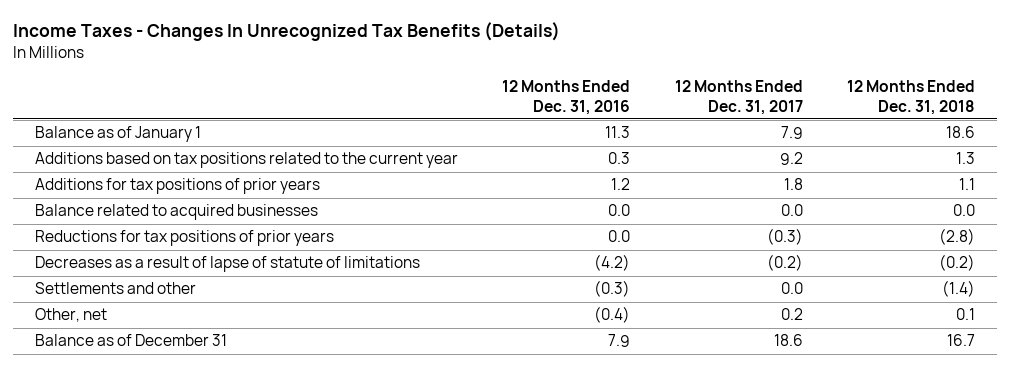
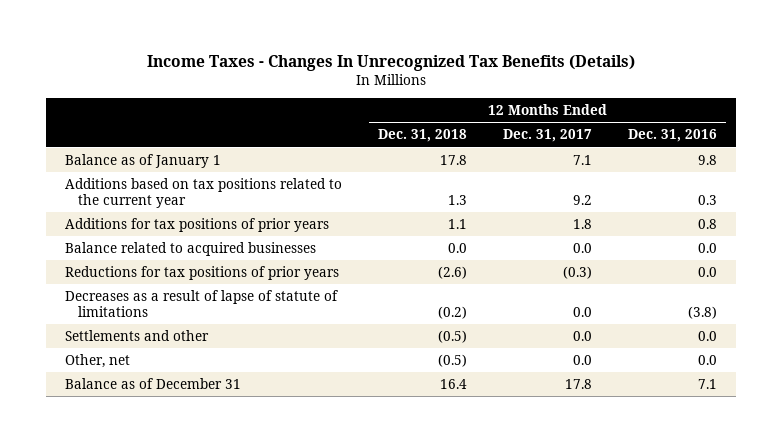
- | 12 Months Ended Dec. 31, 2016 | 12 Months Ended Dec. 31, 2017 | 12 Months Ended Dec. 31, 2018
+ | 12 Months Ended Dec. 31, 2018 | 12 Months Ended Dec. 31, 2017 | 12 Months Ended Dec. 31, 2016
- Balance as of January 1 | 11.3 | 7.9 | 18.6
+ Balance as of January 1 | 17.8 | 7.1 | 9.8
- Additions for tax positions of prior years | 1.2 | 1.8 | 1.1
+ Additions for tax positions of prior years | 1.1 | 1.8 | 0.8
- Reductions for tax positions of prior years | 0.0 | (0.3) | (2.8)
- Decreases as a result of lapse of statute of limitations | (4.2) | (0.2) | (0.2)
- Settlements and other | (0.3) | 0.0 | (1.4)
- Other, net | (0.4) | 0.2 | 0.1
- Balance as of December 31 | 7.9 | 18.6 | 16.7
+ Reductions for tax positions of prior years | (2.6) | (0.3) | 0.0
+ Decreases as a result of lapse of statute of limitations | (0.2) | 0.0 | (3.8)
+ Settlements and other | (0.5) | 0.0 | 0.0
+ Other, net | (0.5) | 0.0 | 0.0
+ Balance as of December 31 | 16.4 | 17.8 | 7.1

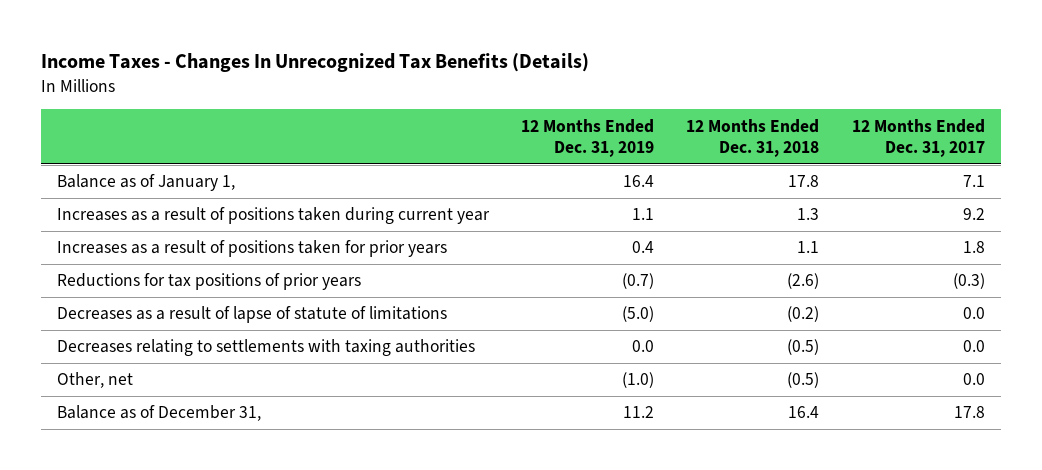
- | 12 Months Ended Dec. 31, 2018 | 12 Months Ended Dec. 31, 2017 | 12 Months Ended Dec. 31, 2016
+ | 12 Months Ended Dec. 31, 2019 | 12 Months Ended Dec. 31, 2018 | 12 Months Ended Dec. 31, 2017
- Balance as of January 1 | 17.8 | 7.1 | 9.8
- Additions based on tax positions related to the current year | 1.3 | 9.2 | 0.3
- Additions for tax positions of prior years | 1.1 | 1.8 | 0.8
- Balance related to acquired businesses | 0.0 | 0.0 | 0.0
+ Balance as of January 1, | 16.4 | 17.8 | 7.1
+ Increases as a result of positions taken during current year | 1.1 | 1.3 | 9.2
+ Increases as a result of positions taken for prior years | 0.4 | 1.1 | 1.8
- Settlements and other | (0.5) | 0.0 | 0.0
+ Decreases relating to settlements with taxing authorities | 0.0 | (0.5) | 0.0
- Balance as of December 31 | 16.4 | 17.8 | 7.1
+ Balance as of December 31, | 11.2 | 16.4 | 17.8

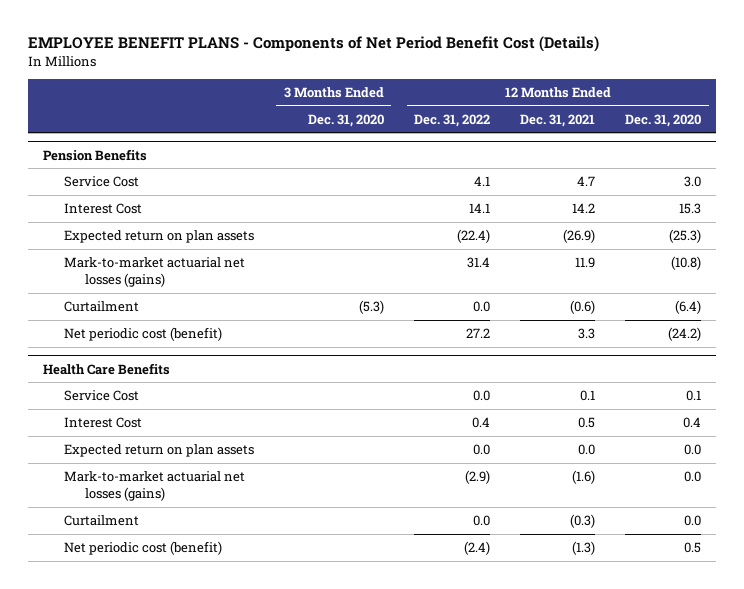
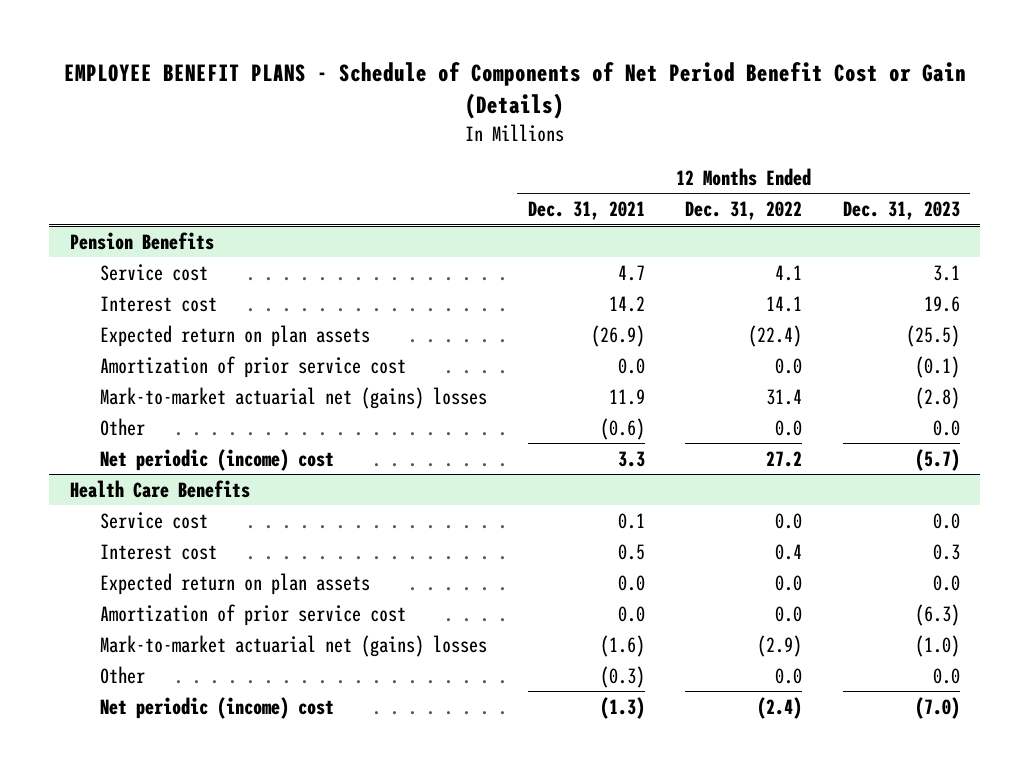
- EMPLOYEE BENEFIT PLANS - Components of Net Period Benefit Cost (Details)
+ EMPLOYEE BENEFIT PLANS - Schedule of Components of Net Period Benefit Cost or Gain (Details)
- | 3 Months Ended Dec. 31, 2020 | 12 Months Ended Dec. 31, 2022 | 12 Months Ended Dec. 31, 2021 | 12 Months Ended Dec. 31, 2020
+ | 12 Months Ended Dec. 31, 2021 | 12 Months Ended Dec. 31, 2022 | 12 Months Ended Dec. 31, 2023
@ Pension Benefits
- Service Cost | | 4.1 | 4.7 | 3.0
- Interest Cost | | 14.1 | 14.2 | 15.3
+ Service cost | 4.7 | 4.1 | 3.1
+ Interest cost | 14.2 | 14.1 | 19.6
- Mark-to-market actuarial net losses (gains) | | 31.4 | 11.9 | (10.8)
- Curtailment | (5.3) | 0.0 | (0.6) | (6.4)
- Net periodic cost (benefit) | | 27.2 | 3.3 | (24.2)
+ Amortization of prior service cost | 0.0 | 0.0 | (0.1)
+ Mark-to-market actuarial net (gains) losses | 11.9 | 31.4 | (2.8)
+ Other | (0.6) | 0.0 | 0.0
+ Net periodic (income) cost | 3.3 | 27.2 | (5.7)
@ Health Care Benefits
- Service Cost | | 0.0 | 0.1 | 0.1
- Interest Cost | | 0.4 | 0.5 | 0.4
+ Service cost | 0.1 | 0.0 | 0.0
+ Interest cost | 0.5 | 0.4 | 0.3
- Mark-to-market actuarial net losses (gains) | | (2.9) | (1.6) | 0.0
- Curtailment | | 0.0 | (0.3) | 0.0
- Net periodic cost (benefit) | | (2.4) | (1.3) | 0.5
+ Amortization of prior service cost | 0.0 | 0.0 | (6.3)
+ Mark-to-market actuarial net (gains) losses | (1.6) | (2.9) | (1.0)
+ Other | (0.3) | 0.0 | 0.0
+ Net periodic (income) cost | (1.3) | (2.4) | (7.0)

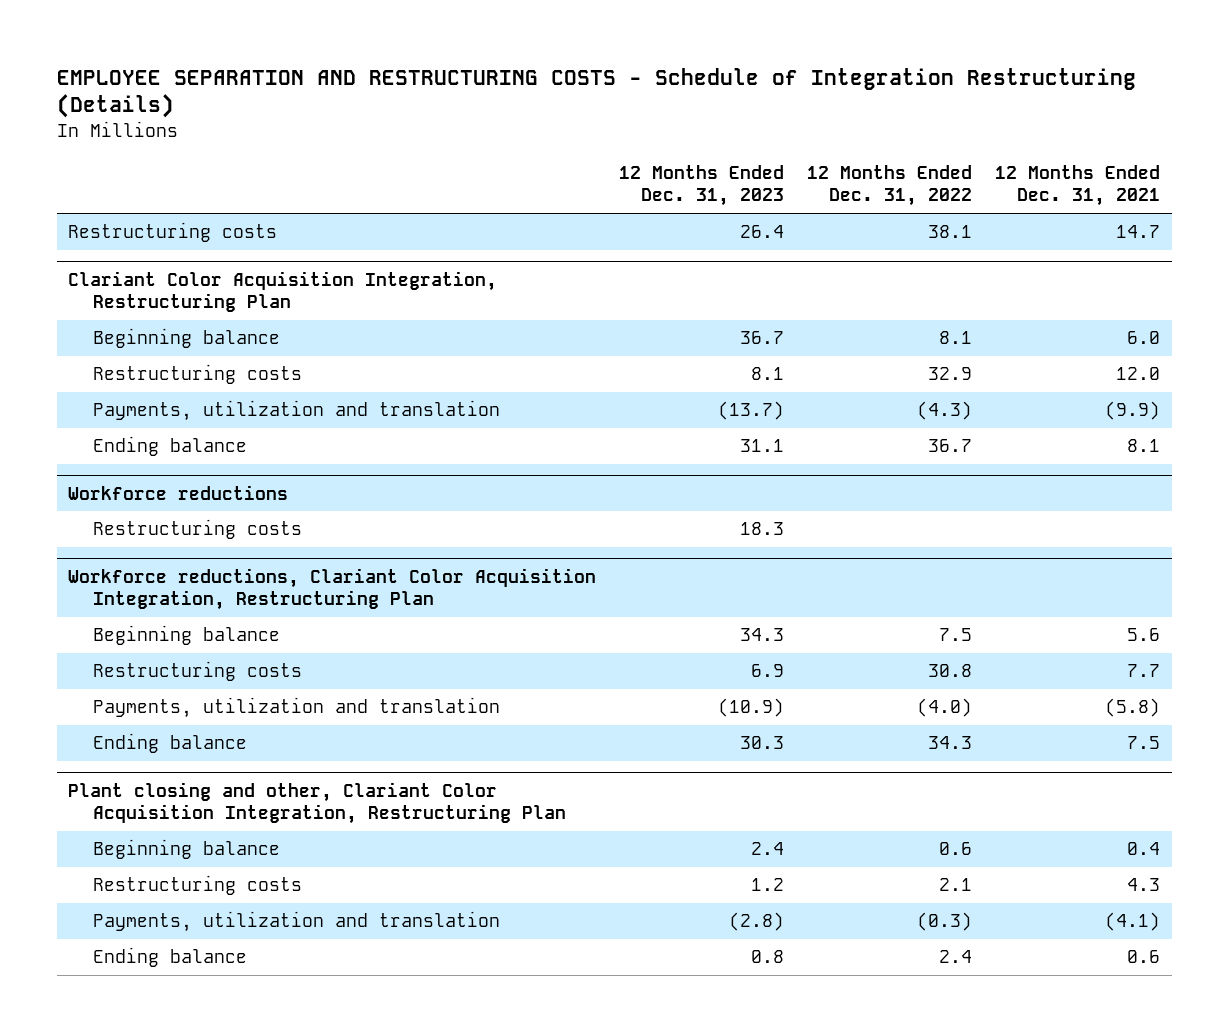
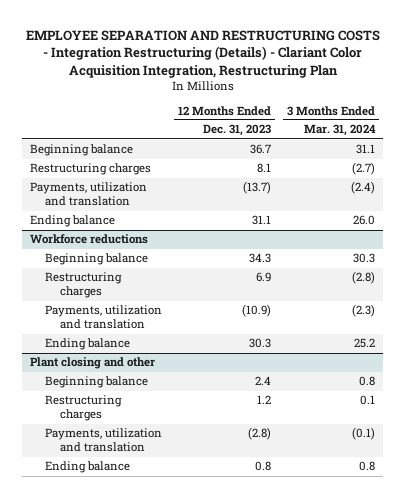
- EMPLOYEE SEPARATION AND RESTRUCTURING COSTS - Schedule of Integration Restructuring (Details)
+ EMPLOYEE SEPARATION AND RESTRUCTURING COSTS - Integration Restructuring (Details) - Clariant Color Acquisition Integration, Restructuring Plan
- | 12 Months Ended Dec. 31, 2023 | 12 Months Ended Dec. 31, 2022 | 12 Months Ended Dec. 31, 2021
+ | 12 Months Ended Dec. 31, 2023 | 3 Months Ended Mar. 31, 2024
- Restructuring costs | 26.4 | 38.1 | 14.7
- Clariant Color Acquisition Integration, Restructuring Plan
- Restructuring costs | 8.1 | 32.9 | 12.0
+ Restructuring charges | 8.1 | (2.7)
@ Workforce reductions
- Restructuring costs | 18.3 | |
- Workforce reductions, Clariant Color Acquisition Integration, Restructuring Plan
- Restructuring costs | 6.9 | 30.8 | 7.7
@ Workforce reductions
+ Restructuring charges | 6.9 | (2.8)
- Plant closing and other, Clariant Color Acquisition Integration, Restructuring Plan
+ Plant closing and other
- Restructuring costs | 1.2 | 2.1 | 4.3
+ Restructuring charges | 1.2 | 0.1

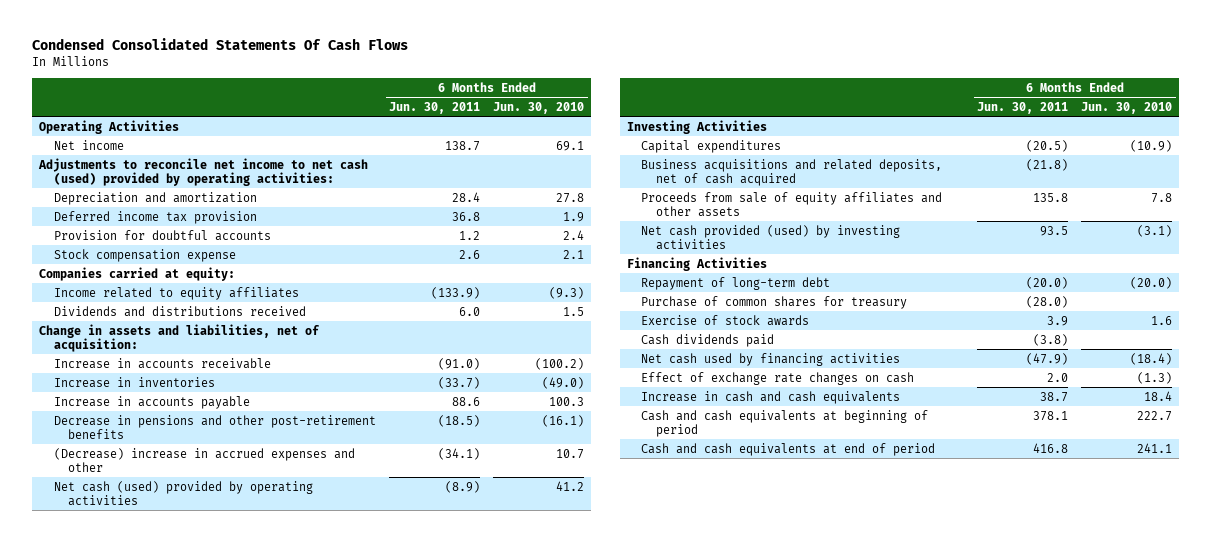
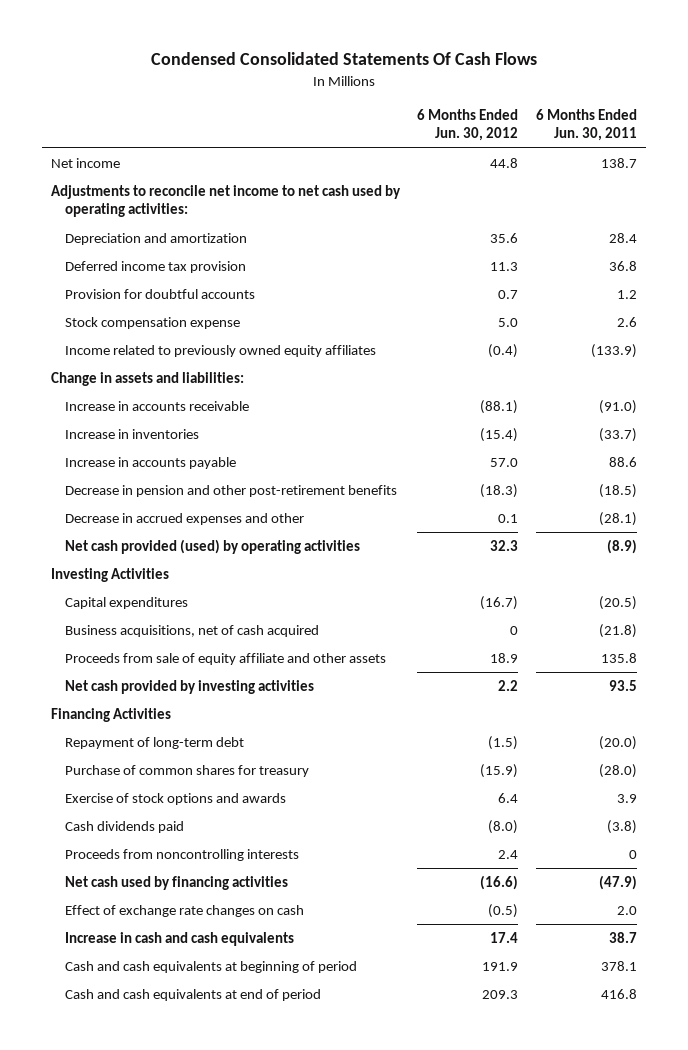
- | 6 Months Ended Jun. 30, 2011 | 6 Months Ended Jun. 30, 2010
+ | 6 Months Ended Jun. 30, 2012 | 6 Months Ended Jun. 30, 2011
- Operating Activities
- Adjustments to reconcile net income to net cash (used) provided by operating activities:
+ Adjustments to reconcile net income to net cash used by operating activities:
- Companies carried at equity:
- Income related to equity affiliates | (133.9) | (9.3)
- Dividends and distributions received | 6.0 | 1.5
- Change in assets and liabilities, net of acquisition:
+ Income related to previously owned equity affiliates | (0.4) | (133.9)
+ Change in assets and liabilities:
- Decrease in pensions and other post-retirement benefits | (18.5) | (16.1)
- (Decrease) increase in accrued expenses and other | (34.1) | 10.7
- Net cash (used) provided by operating activities | (8.9) | 41.2
+ Decrease in pension and other post-retirement benefits | (18.3) | (18.5)
+ Decrease in accrued expenses and other | 0.1 | (28.1)
+ Net cash provided (used) by operating activities | 32.3 | (8.9)
- Business acquisitions and related deposits, net of cash acquired | (21.8) |
- Proceeds from sale of equity affiliates and other assets | 135.8 | 7.8
- Net cash provided (used) by investing activities | 93.5 | (3.1)
+ Business acquisitions, net of cash acquired | 0 | (21.8)
+ Proceeds from sale of equity affiliate and other assets | 18.9 | 135.8
+ Net cash provided by investing activities | 2.2 | 93.5
- Exercise of stock awards | 3.9 | 1.6
+ Exercise of stock options and awards | 6.4 | 3.9
+ Proceeds from noncontrolling interests | 2.4 | 0

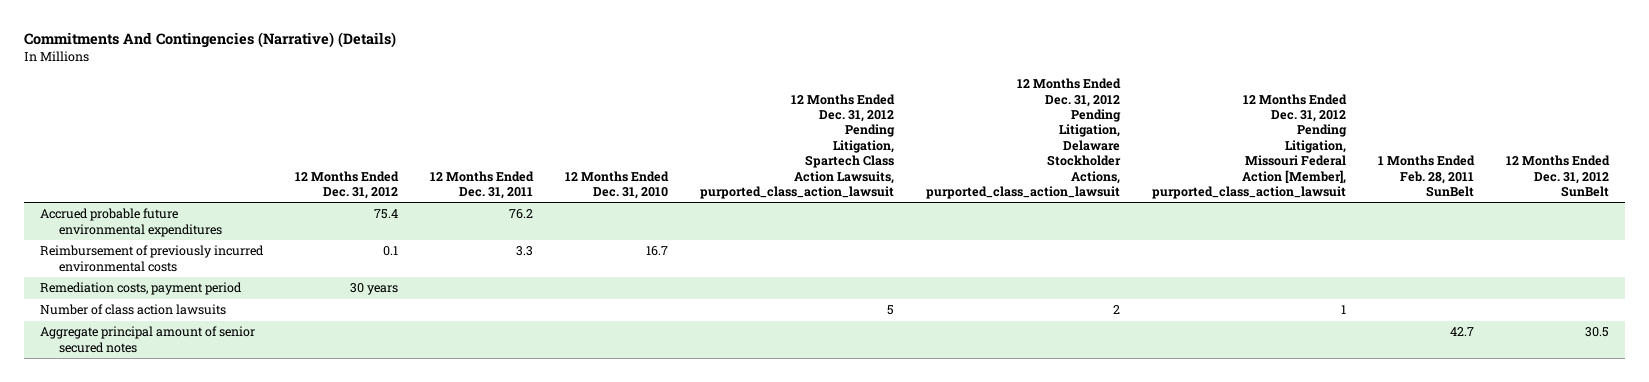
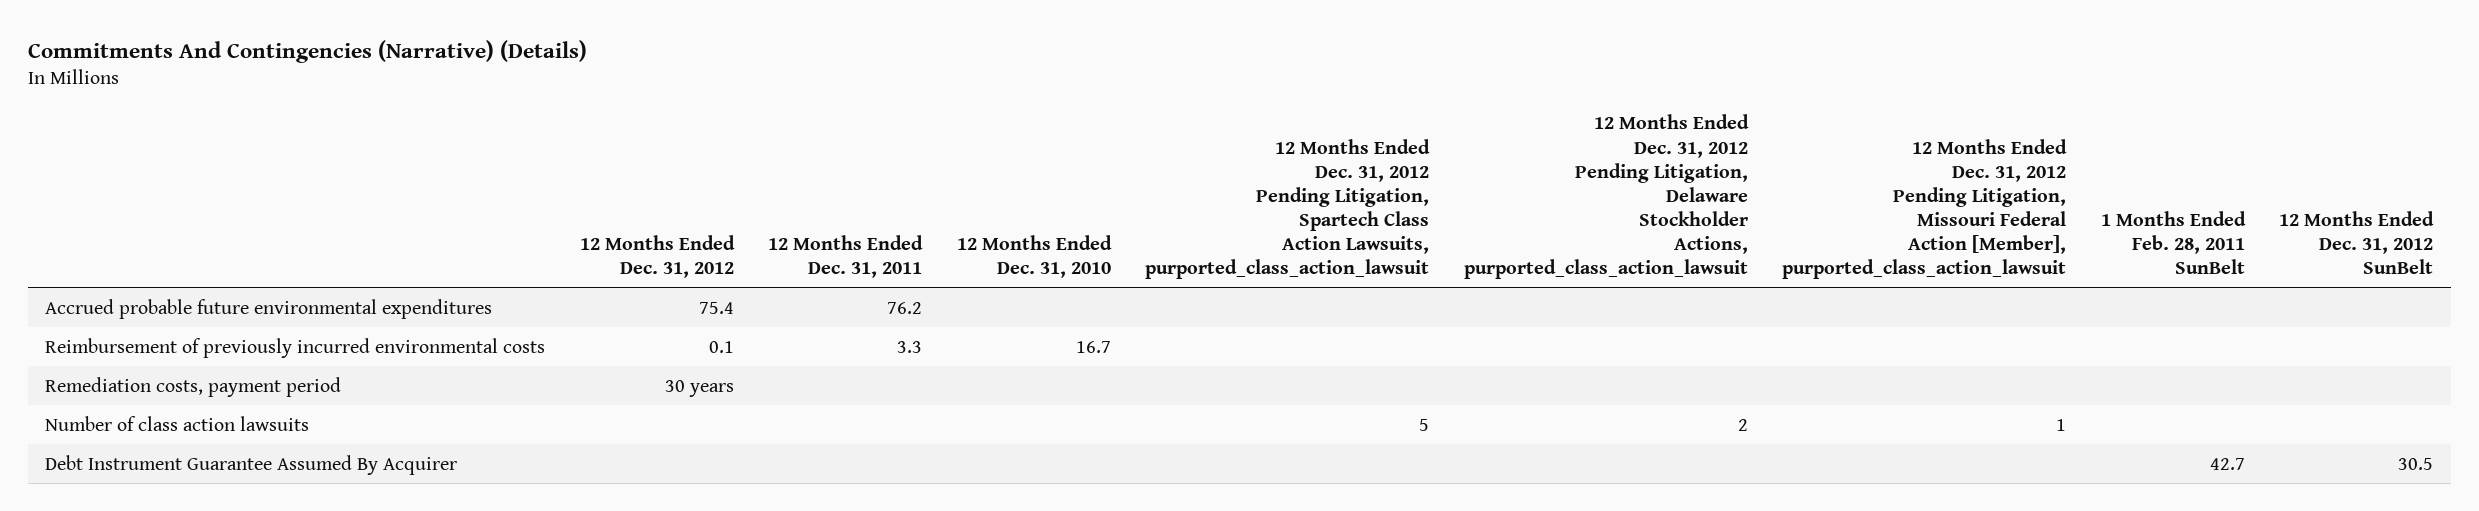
- Aggregate principal amount of senior secured notes | | | | | | | 42.7 | 30.5
+ Debt Instrument Guarantee Assumed By Acquirer | | | | | | | 42.7 | 30.5

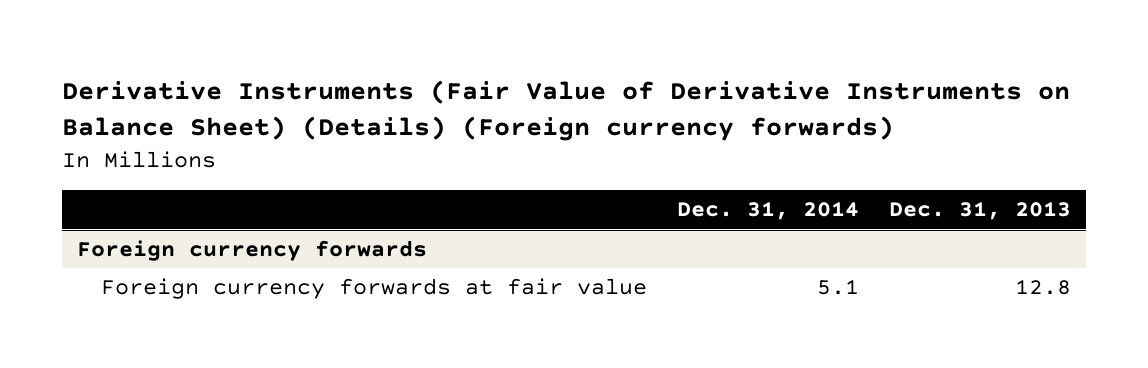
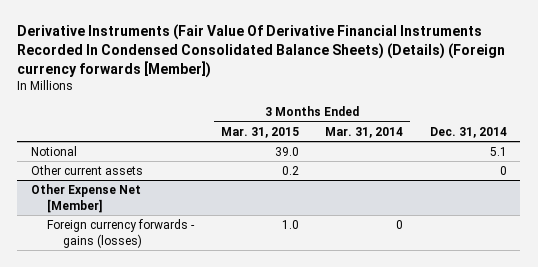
- Derivative Instruments (Fair Value of Derivative Instruments on Balance Sheet) (Details) (Foreign currency forwards)
+ Derivative Instruments (Fair Value Of Derivative Financial Instruments Recorded In Condensed Consolidated Balance Sheets) (Details) (Foreign currency forwards [Member])
- | Dec. 31, 2014 | Dec. 31, 2013
+ | 3 Months Ended Mar. 31, 2015 | 3 Months Ended Mar. 31, 2014 | Dec. 31, 2014
- Foreign currency forwards
- Foreign currency forwards at fair value | 5.1 | 12.8
+ Notional | 39.0 | | 5.1
+ Other current assets | 0.2 | | 0
+ Other Expense Net [Member]
+ Foreign currency forwards - gains (losses) | 1.0 | 0 |

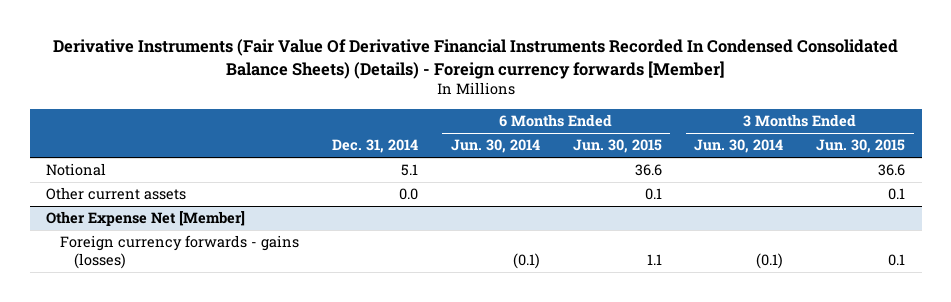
- Derivative Instruments (Fair Value Of Derivative Financial Instruments Recorded In Condensed Consolidated Balance Sheets) (Details) (Foreign currency forwards [Member])
+ Derivative Instruments (Fair Value Of Derivative Financial Instruments Recorded In Condensed Consolidated Balance Sheets) (Details) - Foreign currency forwards [Member]
- | 3 Months Ended Mar. 31, 2015 | 3 Months Ended Mar. 31, 2014 | Dec. 31, 2014
+ | Dec. 31, 2014 | 6 Months Ended Jun. 30, 2014 | 6 Months Ended Jun. 30, 2015 | 3 Months Ended Jun. 30, 2014 | 3 Months Ended Jun. 30, 2015
- Other current assets | 0.2 | | 0
+ Other current assets | 0.0 | | 0.1 | | 0.1

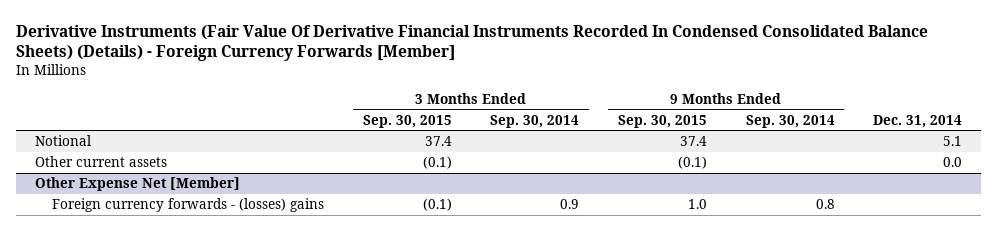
- Derivative Instruments (Fair Value Of Derivative Financial Instruments Recorded In Condensed Consolidated Balance Sheets) (Details) - Foreign currency forwards [Member]
+ Derivative Instruments (Fair Value Of Derivative Financial Instruments Recorded In Condensed Consolidated Balance Sheets) (Details) - Foreign Currency Forwards [Member]
- | Dec. 31, 2014 | 6 Months Ended Jun. 30, 2014 | 6 Months Ended Jun. 30, 2015 | 3 Months Ended Jun. 30, 2014 | 3 Months Ended Jun. 30, 2015
+ | 3 Months Ended Sep. 30, 2015 | 3 Months Ended Sep. 30, 2014 | 9 Months Ended Sep. 30, 2015 | 9 Months Ended Sep. 30, 2014 | Dec. 31, 2014
@ Other Expense Net [Member]
- Foreign currency forwards - gains (losses) | | (0.1) | 1.1 | (0.1) | 0.1
+ Foreign currency forwards - (losses) gains | (0.1) | 0.9 | 1.0 | 0.8 |

